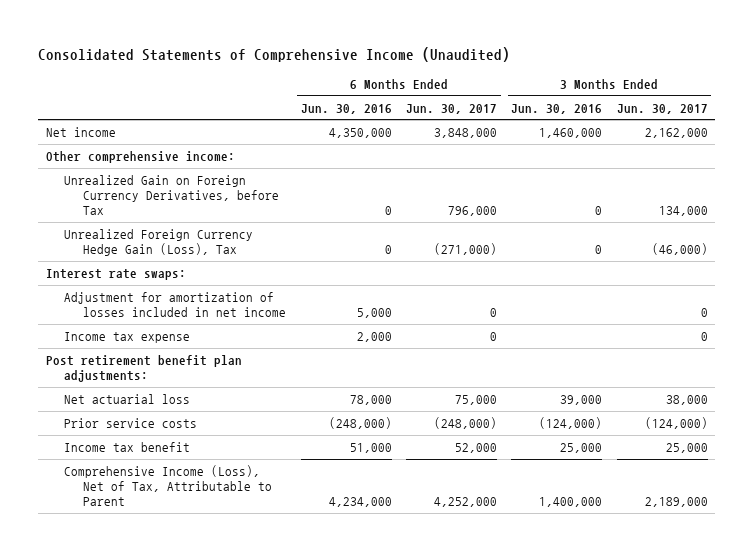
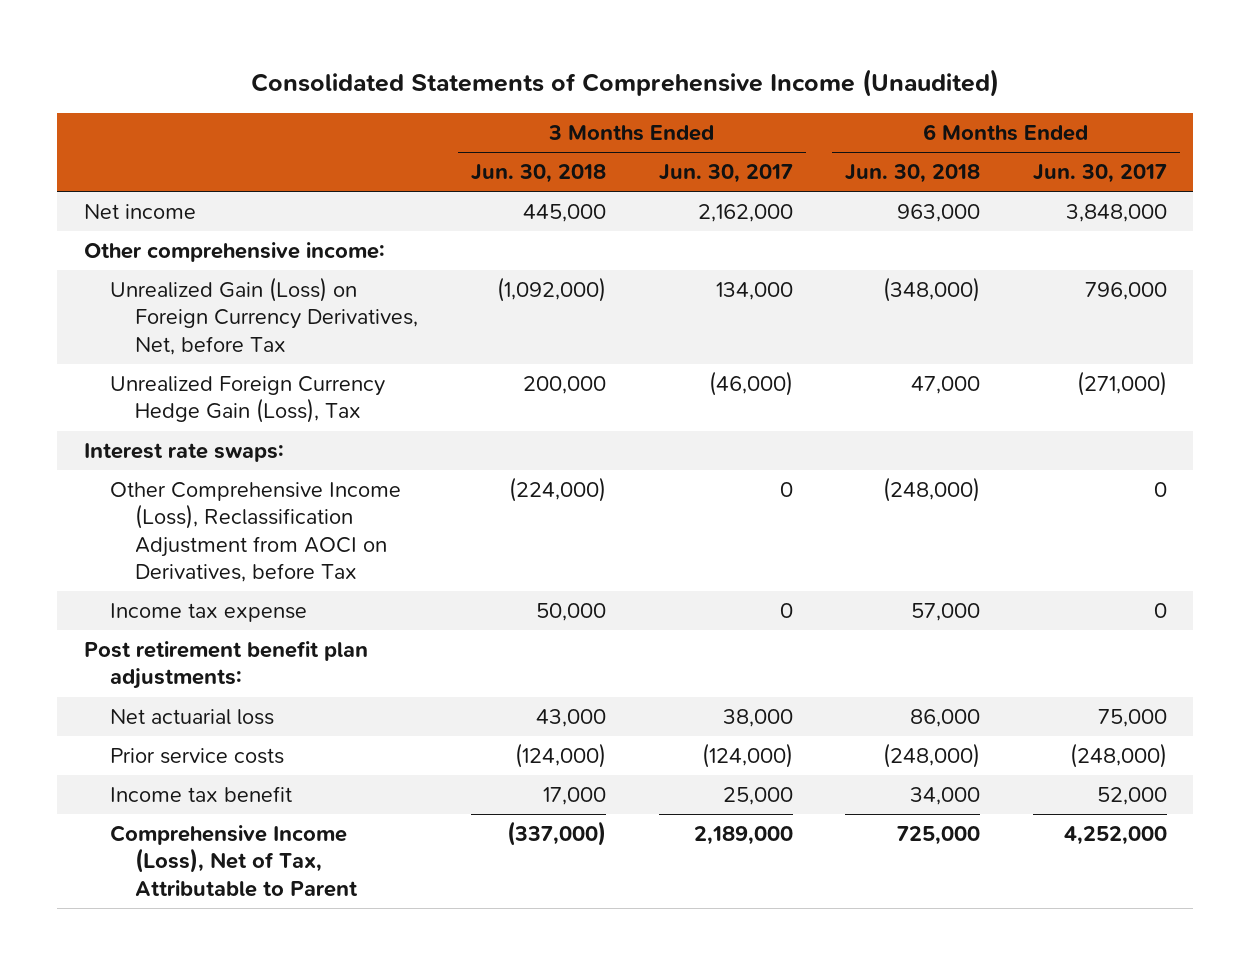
- | 6 Months Ended Jun. 30, 2016 | 6 Months Ended Jun. 30, 2017 | 3 Months Ended Jun. 30, 2016 | 3 Months Ended Jun. 30, 2017
+ | 3 Months Ended Jun. 30, 2018 | 3 Months Ended Jun. 30, 2017 | 6 Months Ended Jun. 30, 2018 | 6 Months Ended Jun. 30, 2017
- Unrealized Gain on Foreign Currency Derivatives, before Tax | 0 | 796,000 | 0 | 134,000
+ Unrealized Gain (Loss) on Foreign Currency Derivatives, Net, before Tax | (1,092,000) | 134,000 | (348,000) | 796,000
- Adjustment for amortization of losses included in net income | 5,000 | 0 | | 0
+ Other Comprehensive Income (Loss), Reclassification Adjustment from AOCI on Derivatives, before Tax | (224,000) | 0 | (248,000) | 0

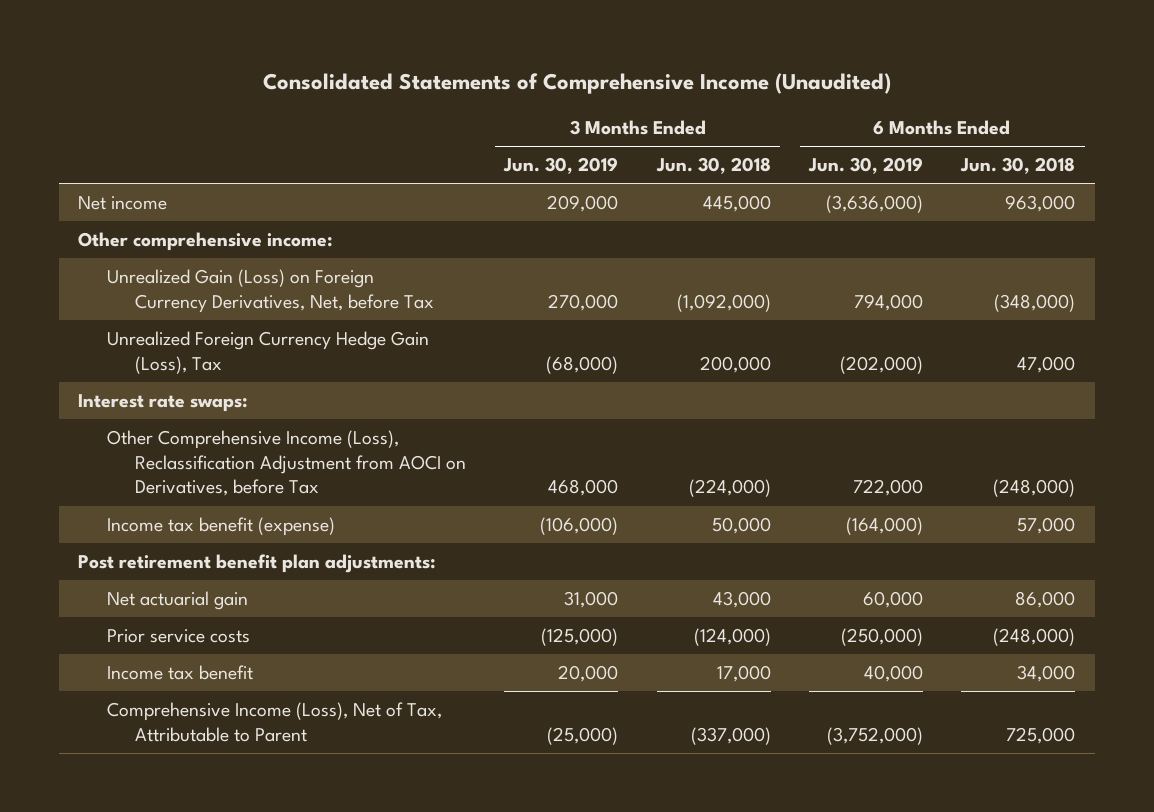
- | 3 Months Ended Jun. 30, 2018 | 3 Months Ended Jun. 30, 2017 | 6 Months Ended Jun. 30, 2018 | 6 Months Ended Jun. 30, 2017
+ | 3 Months Ended Jun. 30, 2019 | 3 Months Ended Jun. 30, 2018 | 6 Months Ended Jun. 30, 2019 | 6 Months Ended Jun. 30, 2018
- Income tax expense | 50,000 | 0 | 57,000 | 0
+ Income tax benefit (expense) | (106,000) | 50,000 | (164,000) | 57,000
- Net actuarial loss | 43,000 | 38,000 | 86,000 | 75,000
+ Net actuarial gain | 31,000 | 43,000 | 60,000 | 86,000

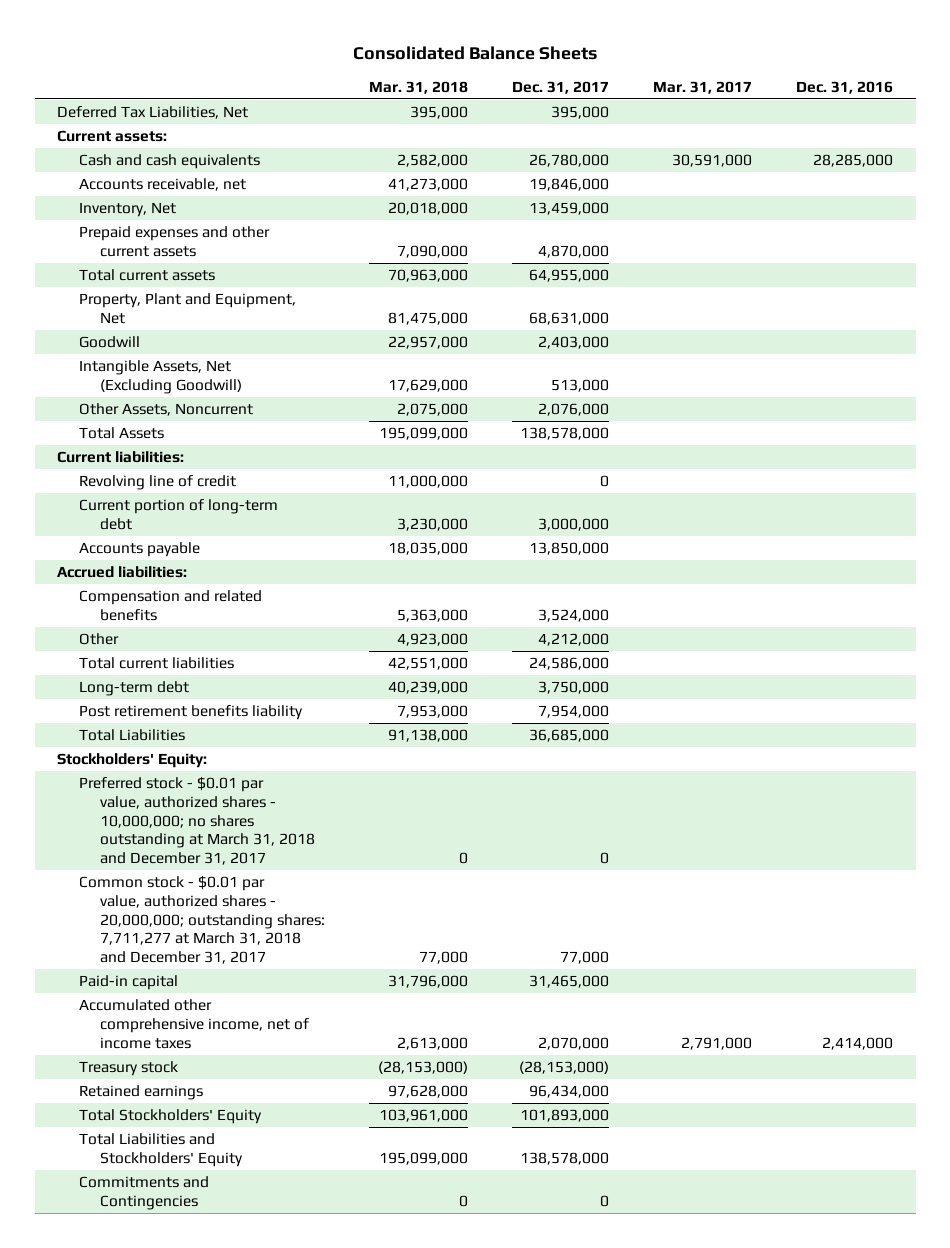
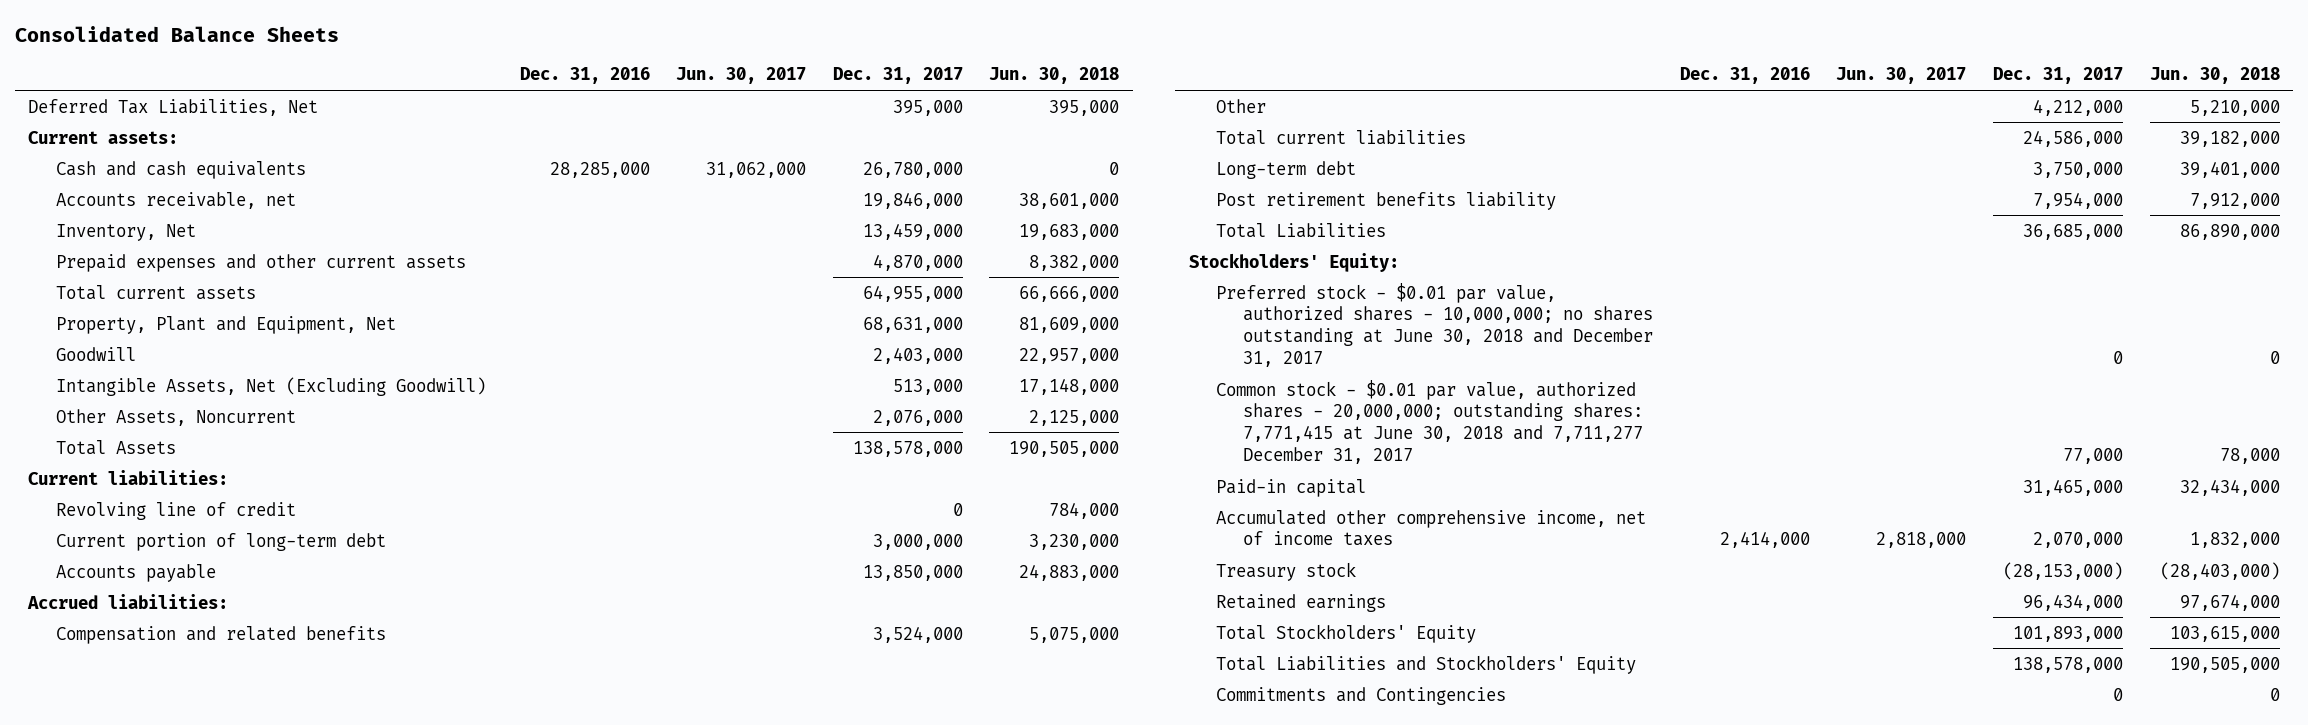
- | Mar. 31, 2018 | Dec. 31, 2017 | Mar. 31, 2017 | Dec. 31, 2016
+ | Dec. 31, 2016 | Jun. 30, 2017 | Dec. 31, 2017 | Jun. 30, 2018
- Preferred stock - $0.01 par value, authorized shares - 10,000,000; no shares outstanding at March 31, 2018 and December 31, 2017 | 0 | 0 | |
- Common stock - $0.01 par value, authorized shares - 20,000,000; outstanding shares: 7,711,277 at March 31, 2018 and December 31, 2017 | 77,000 | 77,000 | |
+ Preferred stock - $0.01 par value, authorized shares - 10,000,000; no shares outstanding at June 30, 2018 and December 31, 2017 | | | 0 | 0
+ Common stock - $0.01 par value, authorized shares - 20,000,000; outstanding shares: 7,771,415 at June 30, 2018 and 7,711,277 December 31, 2017 | | | 77,000 | 78,000

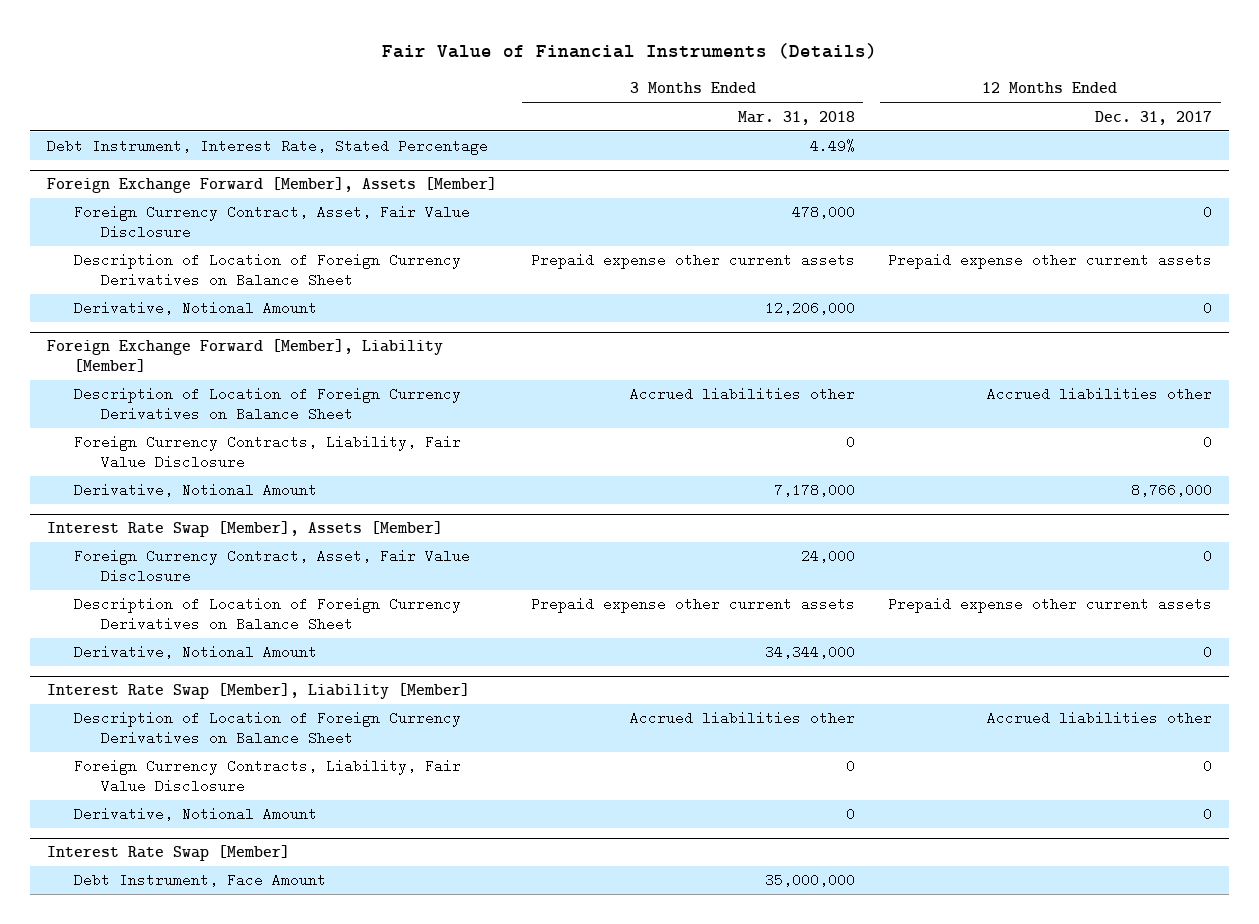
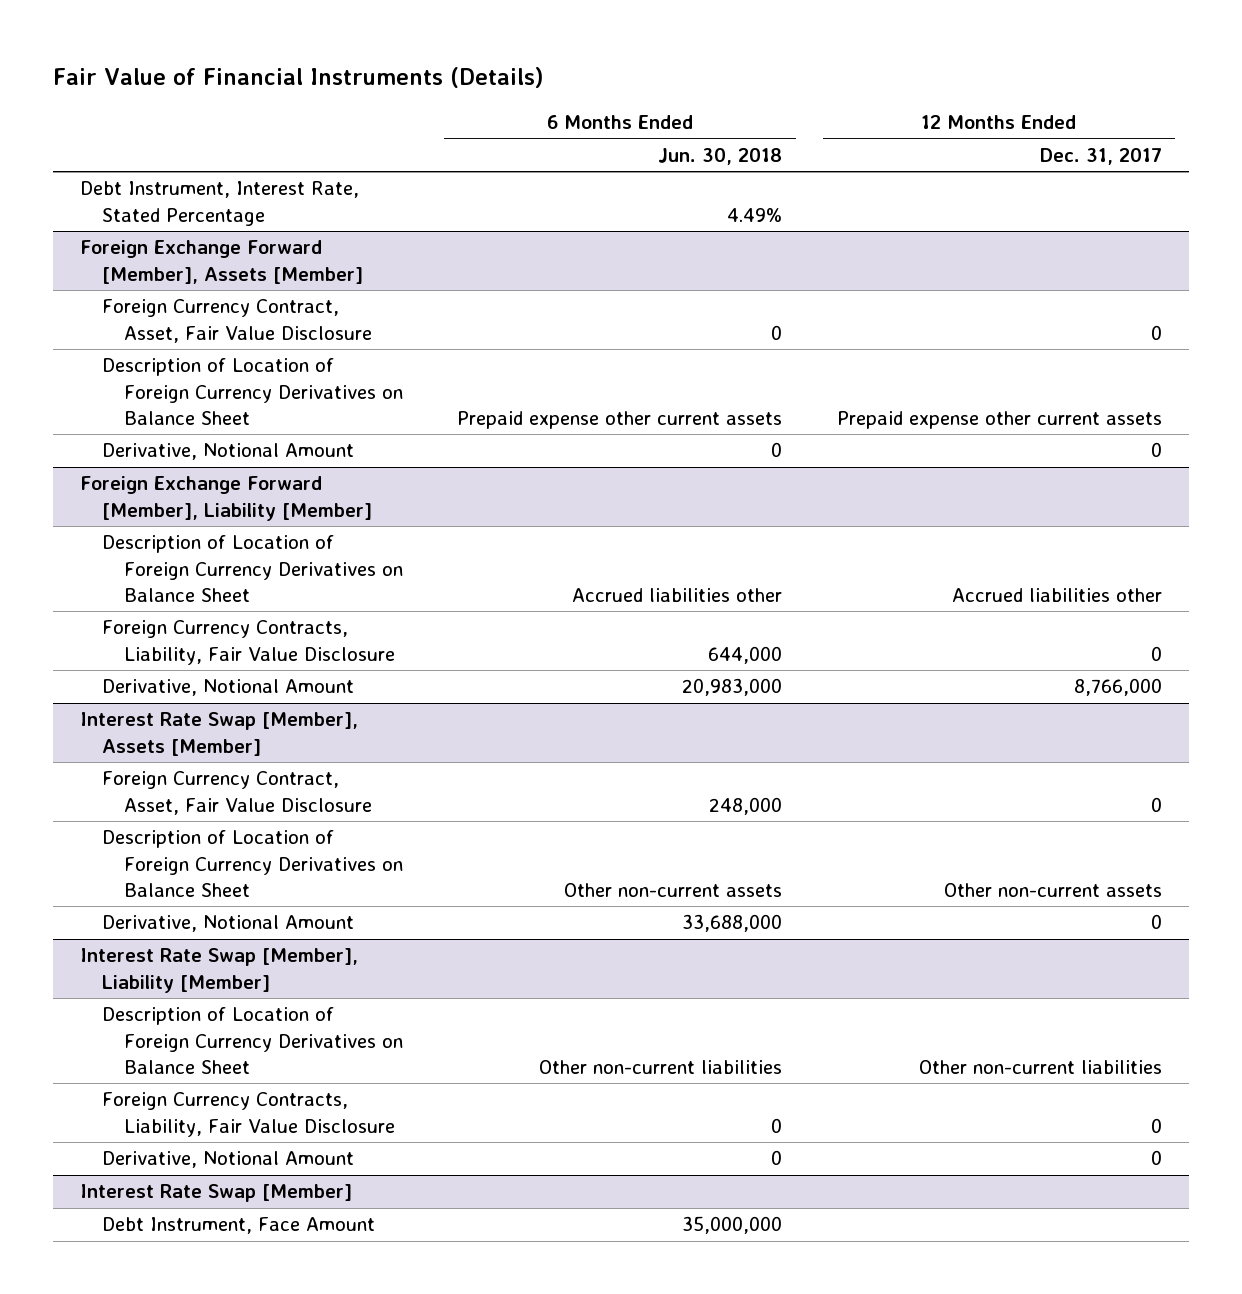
- | 3 Months Ended Mar. 31, 2018 | 12 Months Ended Dec. 31, 2017
+ | 6 Months Ended Jun. 30, 2018 | 12 Months Ended Dec. 31, 2017
@ Interest Rate Swap [Member], Assets [Member]
- Description of Location of Foreign Currency Derivatives on Balance Sheet | Prepaid expense other current assets | Prepaid expense other current assets
+ Description of Location of Foreign Currency Derivatives on Balance Sheet | Other non-current assets | Other non-current assets
@ Interest Rate Swap [Member], Liability [Member]
- Description of Location of Foreign Currency Derivatives on Balance Sheet | Accrued liabilities other | Accrued liabilities other
+ Description of Location of Foreign Currency Derivatives on Balance Sheet | Other non-current liabilities | Other non-current liabilities

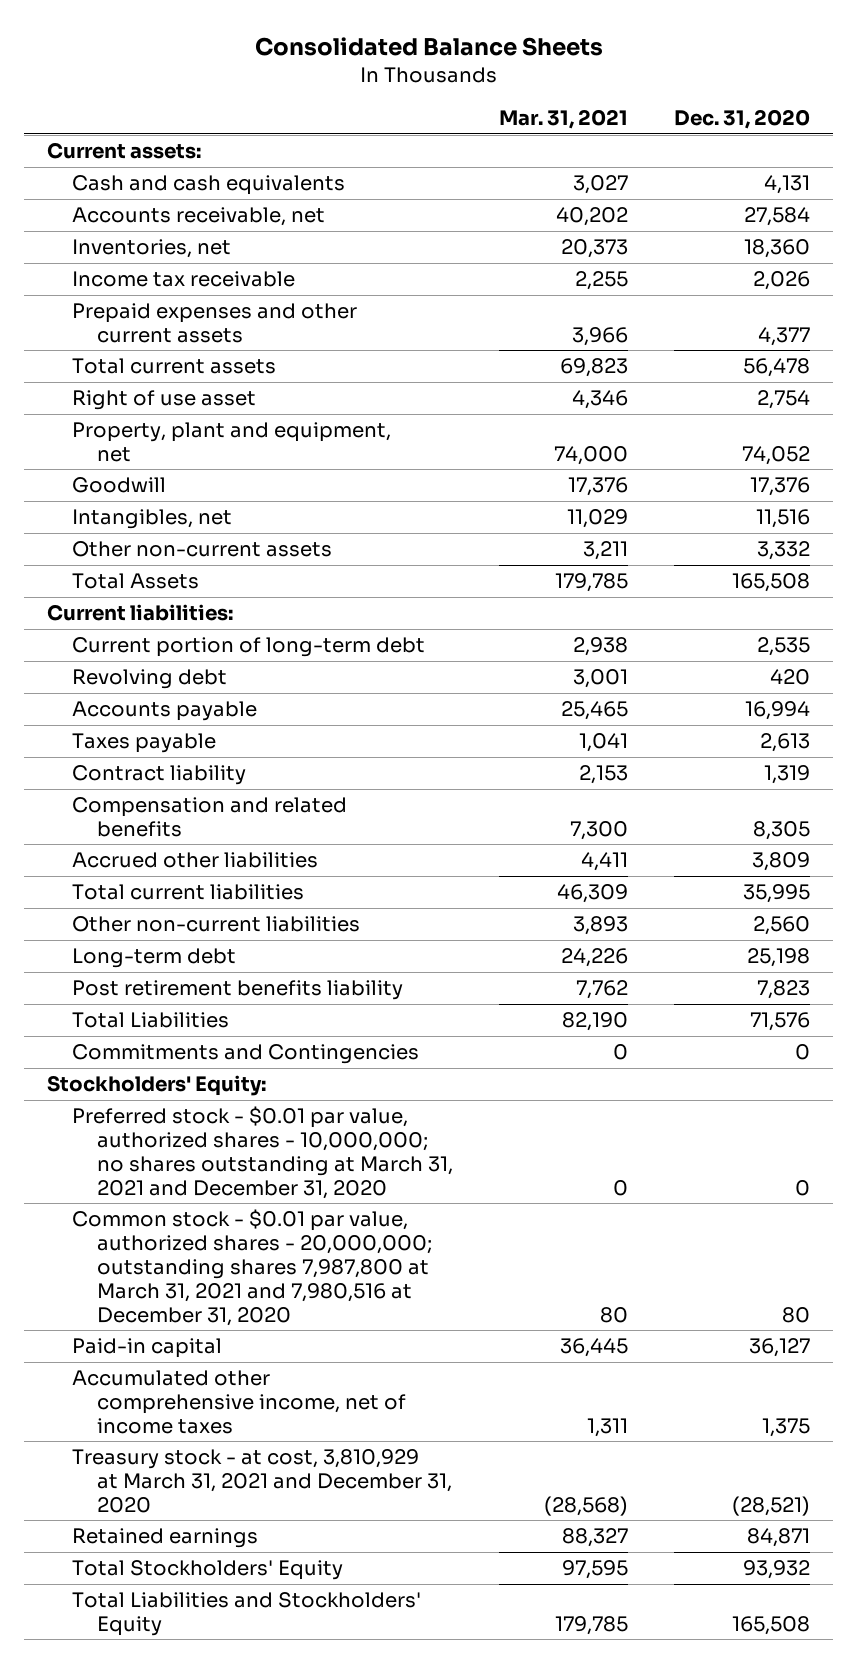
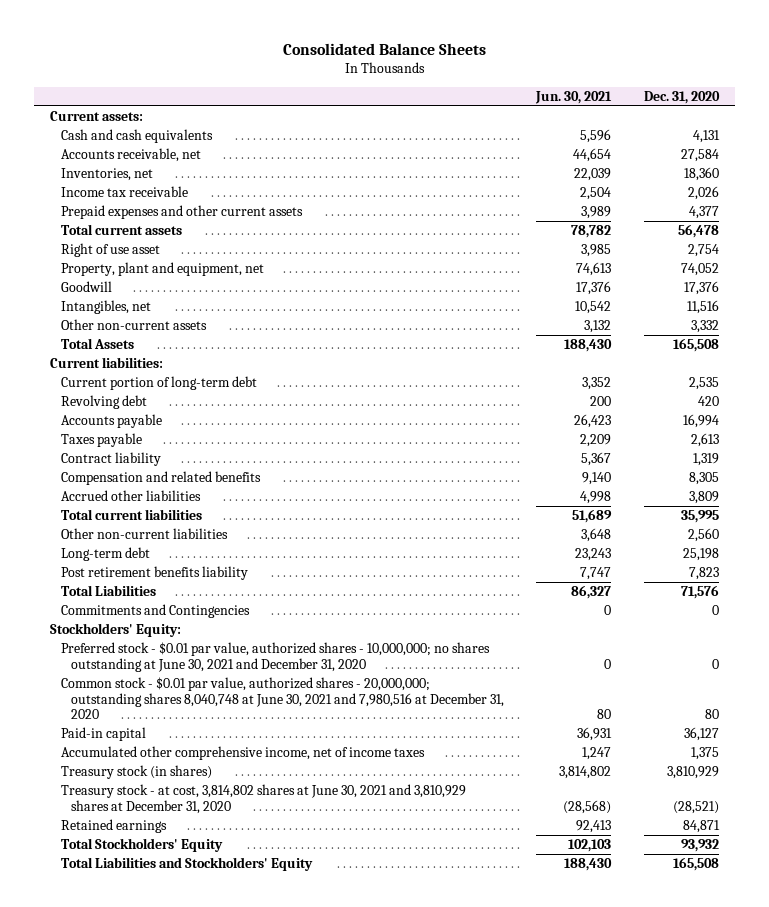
- | Mar. 31, 2021 | Dec. 31, 2020
+ | Jun. 30, 2021 | Dec. 31, 2020
- Preferred stock - $0.01 par value, authorized shares - 10,000,000; no shares outstanding at March 31, 2021 and December 31, 2020 | 0 | 0
- Common stock - $0.01 par value, authorized shares - 20,000,000; outstanding shares 7,987,800 at March 31, 2021 and 7,980,516 at December 31, 2020 | 80 | 80
+ Preferred stock - $0.01 par value, authorized shares - 10,000,000; no shares outstanding at June 30, 2021 and December 31, 2020 | 0 | 0
+ Common stock - $0.01 par value, authorized shares - 20,000,000; outstanding shares 8,040,748 at June 30, 2021 and 7,980,516 at December 31, 2020 | 80 | 80
- Treasury stock - at cost, 3,810,929 at March 31, 2021 and December 31, 2020 | (28,568) | (28,521)
+ Treasury stock (in shares) | 3,814,802 | 3,810,929
+ Treasury stock - at cost, 3,814,802 shares at June 30, 2021 and 3,810,929 shares at December 31, 2020 | (28,568) | (28,521)

